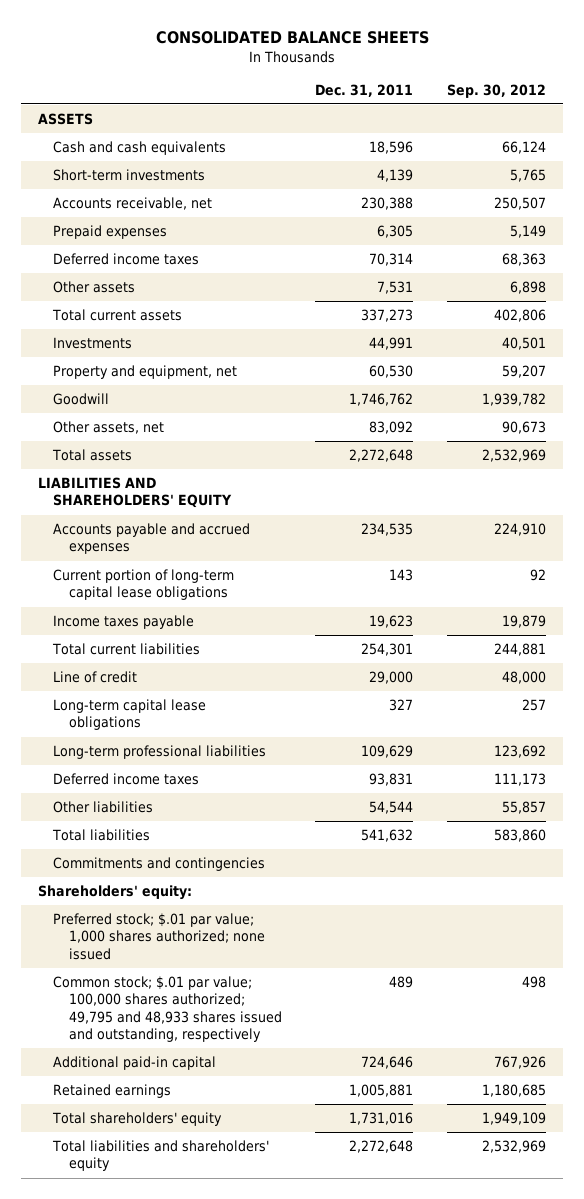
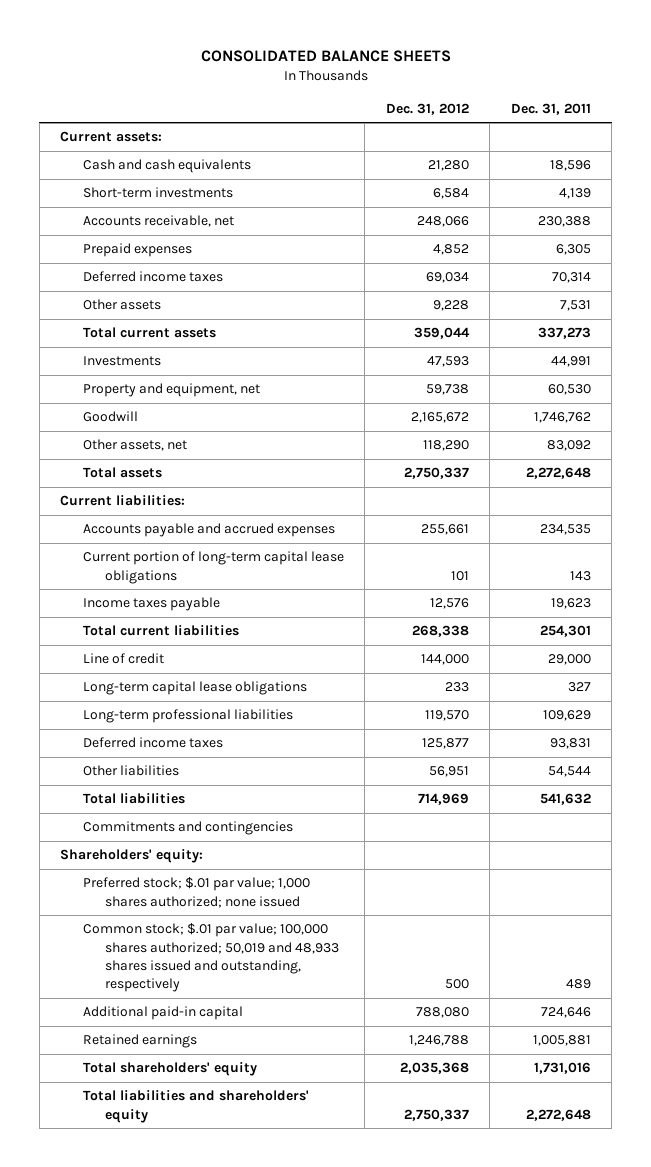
- | Dec. 31, 2011 | Sep. 30, 2012
+ | Dec. 31, 2012 | Dec. 31, 2011
- ASSETS
+ Current assets:
- LIABILITIES AND SHAREHOLDERS' EQUITY
+ Current liabilities:
- Common stock; $.01 par value; 100,000 shares authorized; 49,795 and 48,933 shares issued and outstanding, respectively | 489 | 498
+ Common stock; $.01 par value; 100,000 shares authorized; 50,019 and 48,933 shares issued and outstanding, respectively | 500 | 489

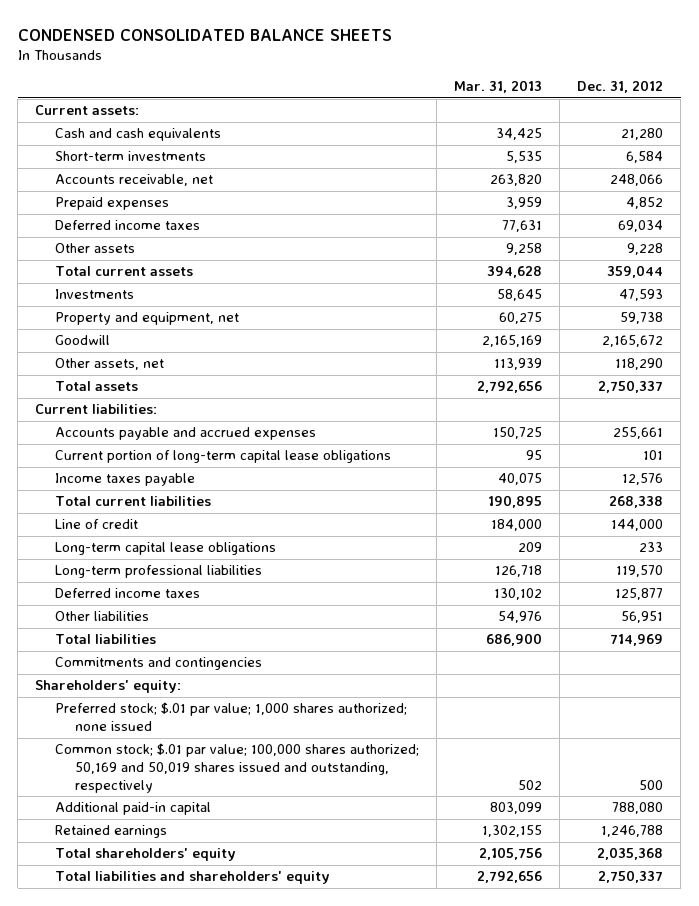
- CONSOLIDATED BALANCE SHEETS
+ CONDENSED CONSOLIDATED BALANCE SHEETS
- | Dec. 31, 2012 | Dec. 31, 2011
+ | Mar. 31, 2013 | Dec. 31, 2012
- Common stock; $.01 par value; 100,000 shares authorized; 50,019 and 48,933 shares issued and outstanding, respectively | 500 | 489
+ Common stock; $.01 par value; 100,000 shares authorized; 50,169 and 50,019 shares issued and outstanding, respectively | 502 | 500

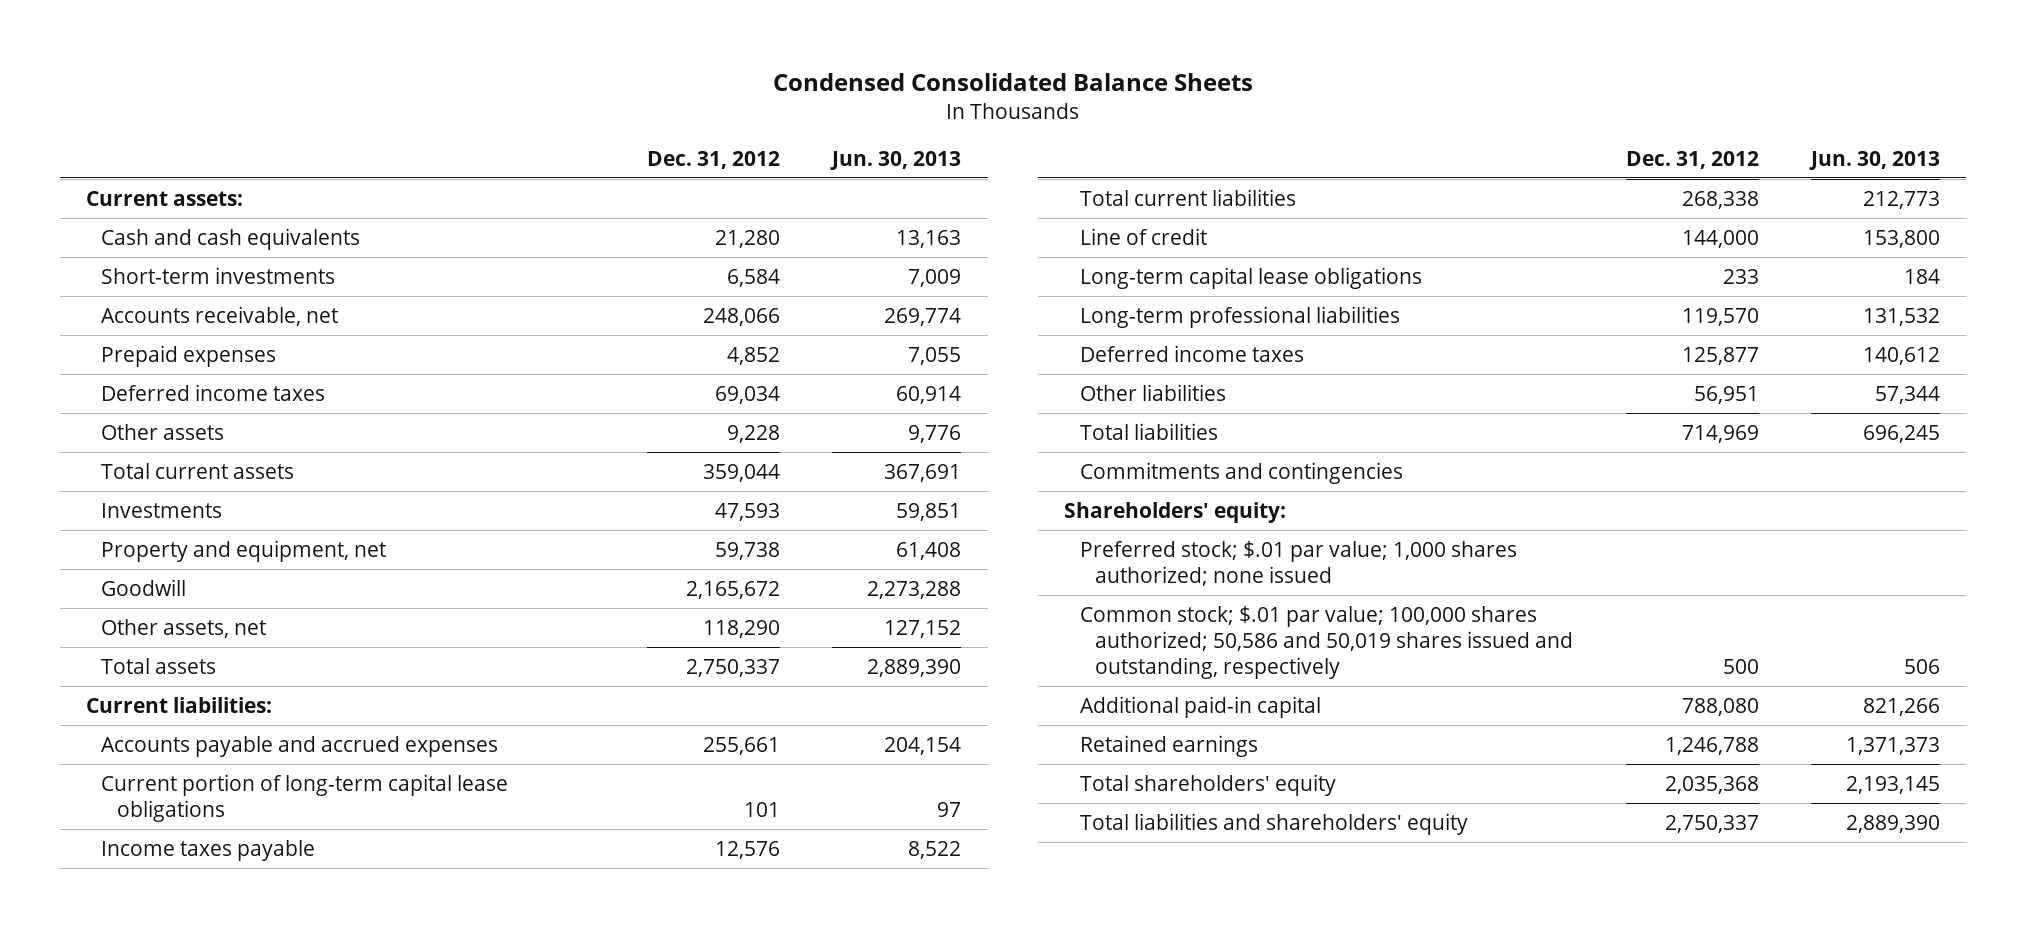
- CONDENSED CONSOLIDATED BALANCE SHEETS
+ Condensed Consolidated Balance Sheets
- | Mar. 31, 2013 | Dec. 31, 2012
+ | Dec. 31, 2012 | Jun. 30, 2013
- Common stock; $.01 par value; 100,000 shares authorized; 50,169 and 50,019 shares issued and outstanding, respectively | 502 | 500
+ Common stock; $.01 par value; 100,000 shares authorized; 50,586 and 50,019 shares issued and outstanding, respectively | 500 | 506

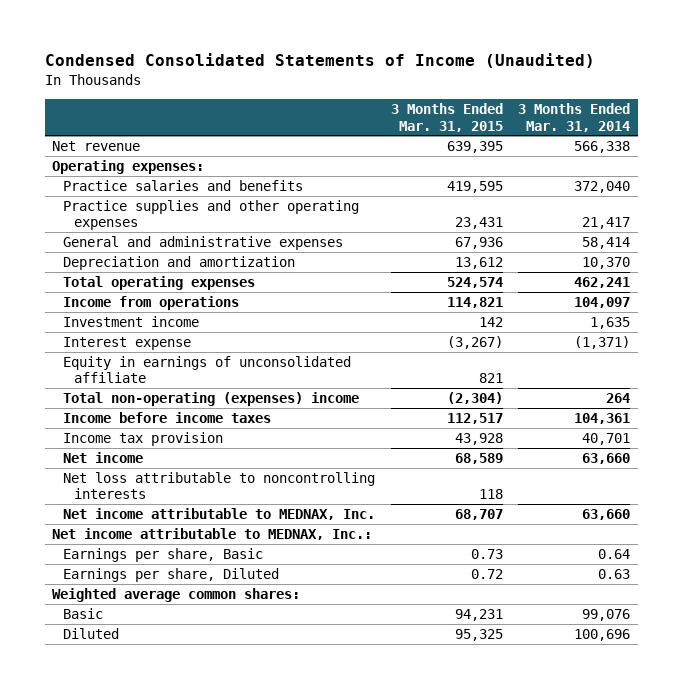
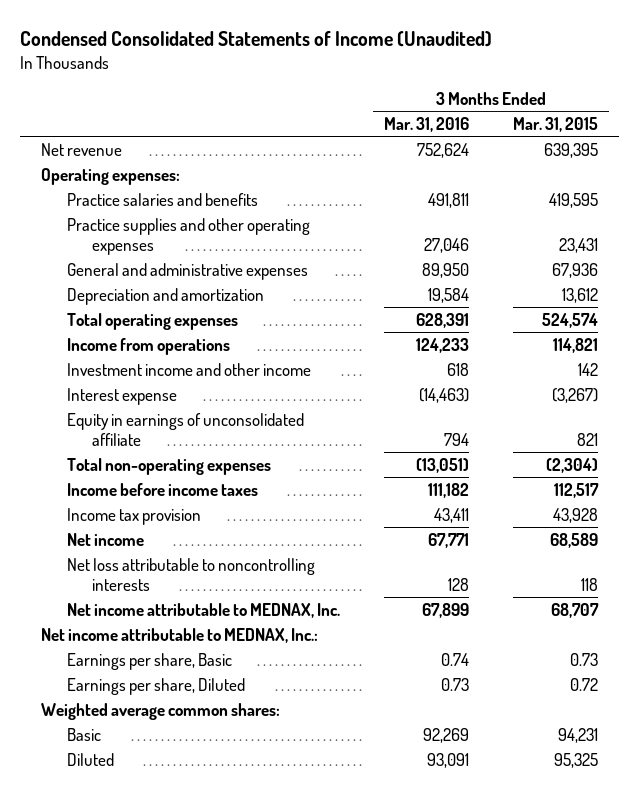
- | 3 Months Ended Mar. 31, 2015 | 3 Months Ended Mar. 31, 2014
+ | 3 Months Ended Mar. 31, 2016 | 3 Months Ended Mar. 31, 2015
- Investment income | 142 | 1,635
+ Investment income and other income | 618 | 142
- Total non-operating (expenses) income | (2,304) | 264
+ Total non-operating expenses | (13,051) | (2,304)

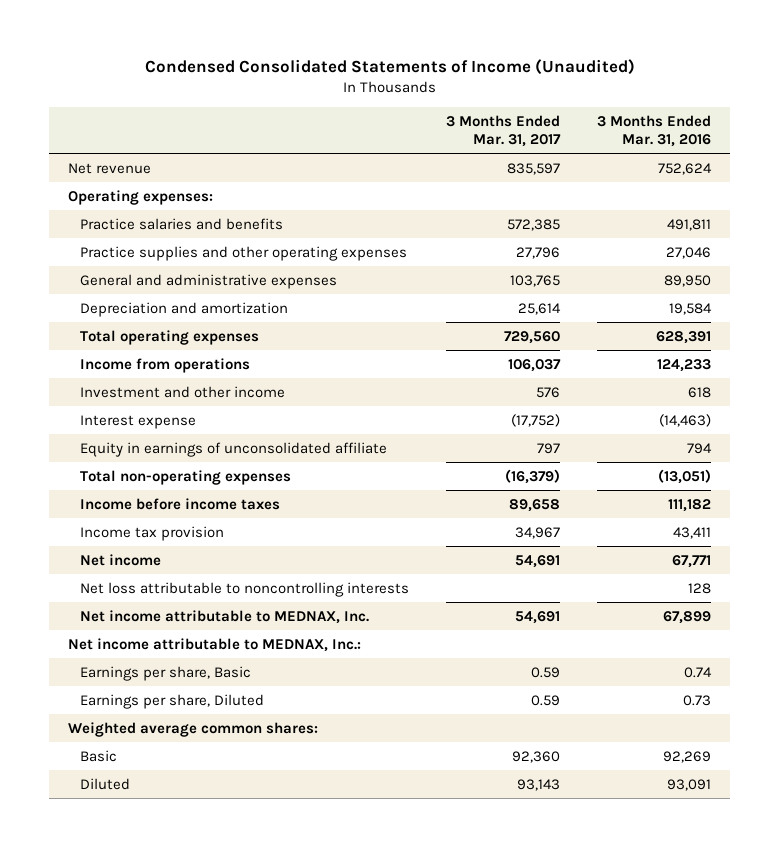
- | 3 Months Ended Mar. 31, 2016 | 3 Months Ended Mar. 31, 2015
+ | 3 Months Ended Mar. 31, 2017 | 3 Months Ended Mar. 31, 2016
- Investment income and other income | 618 | 142
+ Investment and other income | 576 | 618

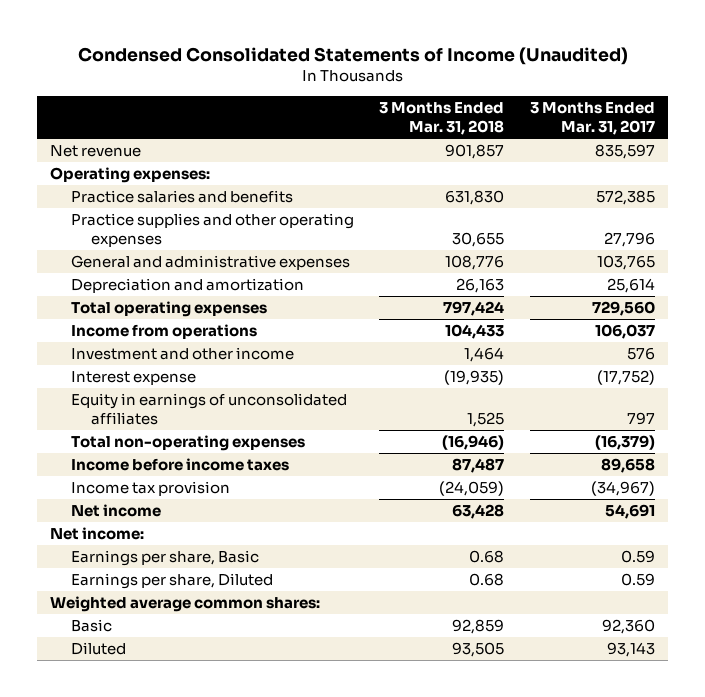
- | 3 Months Ended Mar. 31, 2017 | 3 Months Ended Mar. 31, 2016
+ | 3 Months Ended Mar. 31, 2018 | 3 Months Ended Mar. 31, 2017
- Equity in earnings of unconsolidated affiliate | 797 | 794
+ Equity in earnings of unconsolidated affiliates | 1,525 | 797
- Income tax provision | 34,967 | 43,411
+ Income tax provision | (24,059) | (34,967)
- Net loss attributable to noncontrolling interests | | 128
- Net income attributable to MEDNAX, Inc. | 54,691 | 67,899
- Net income attributable to MEDNAX, Inc.:
+ Net income:

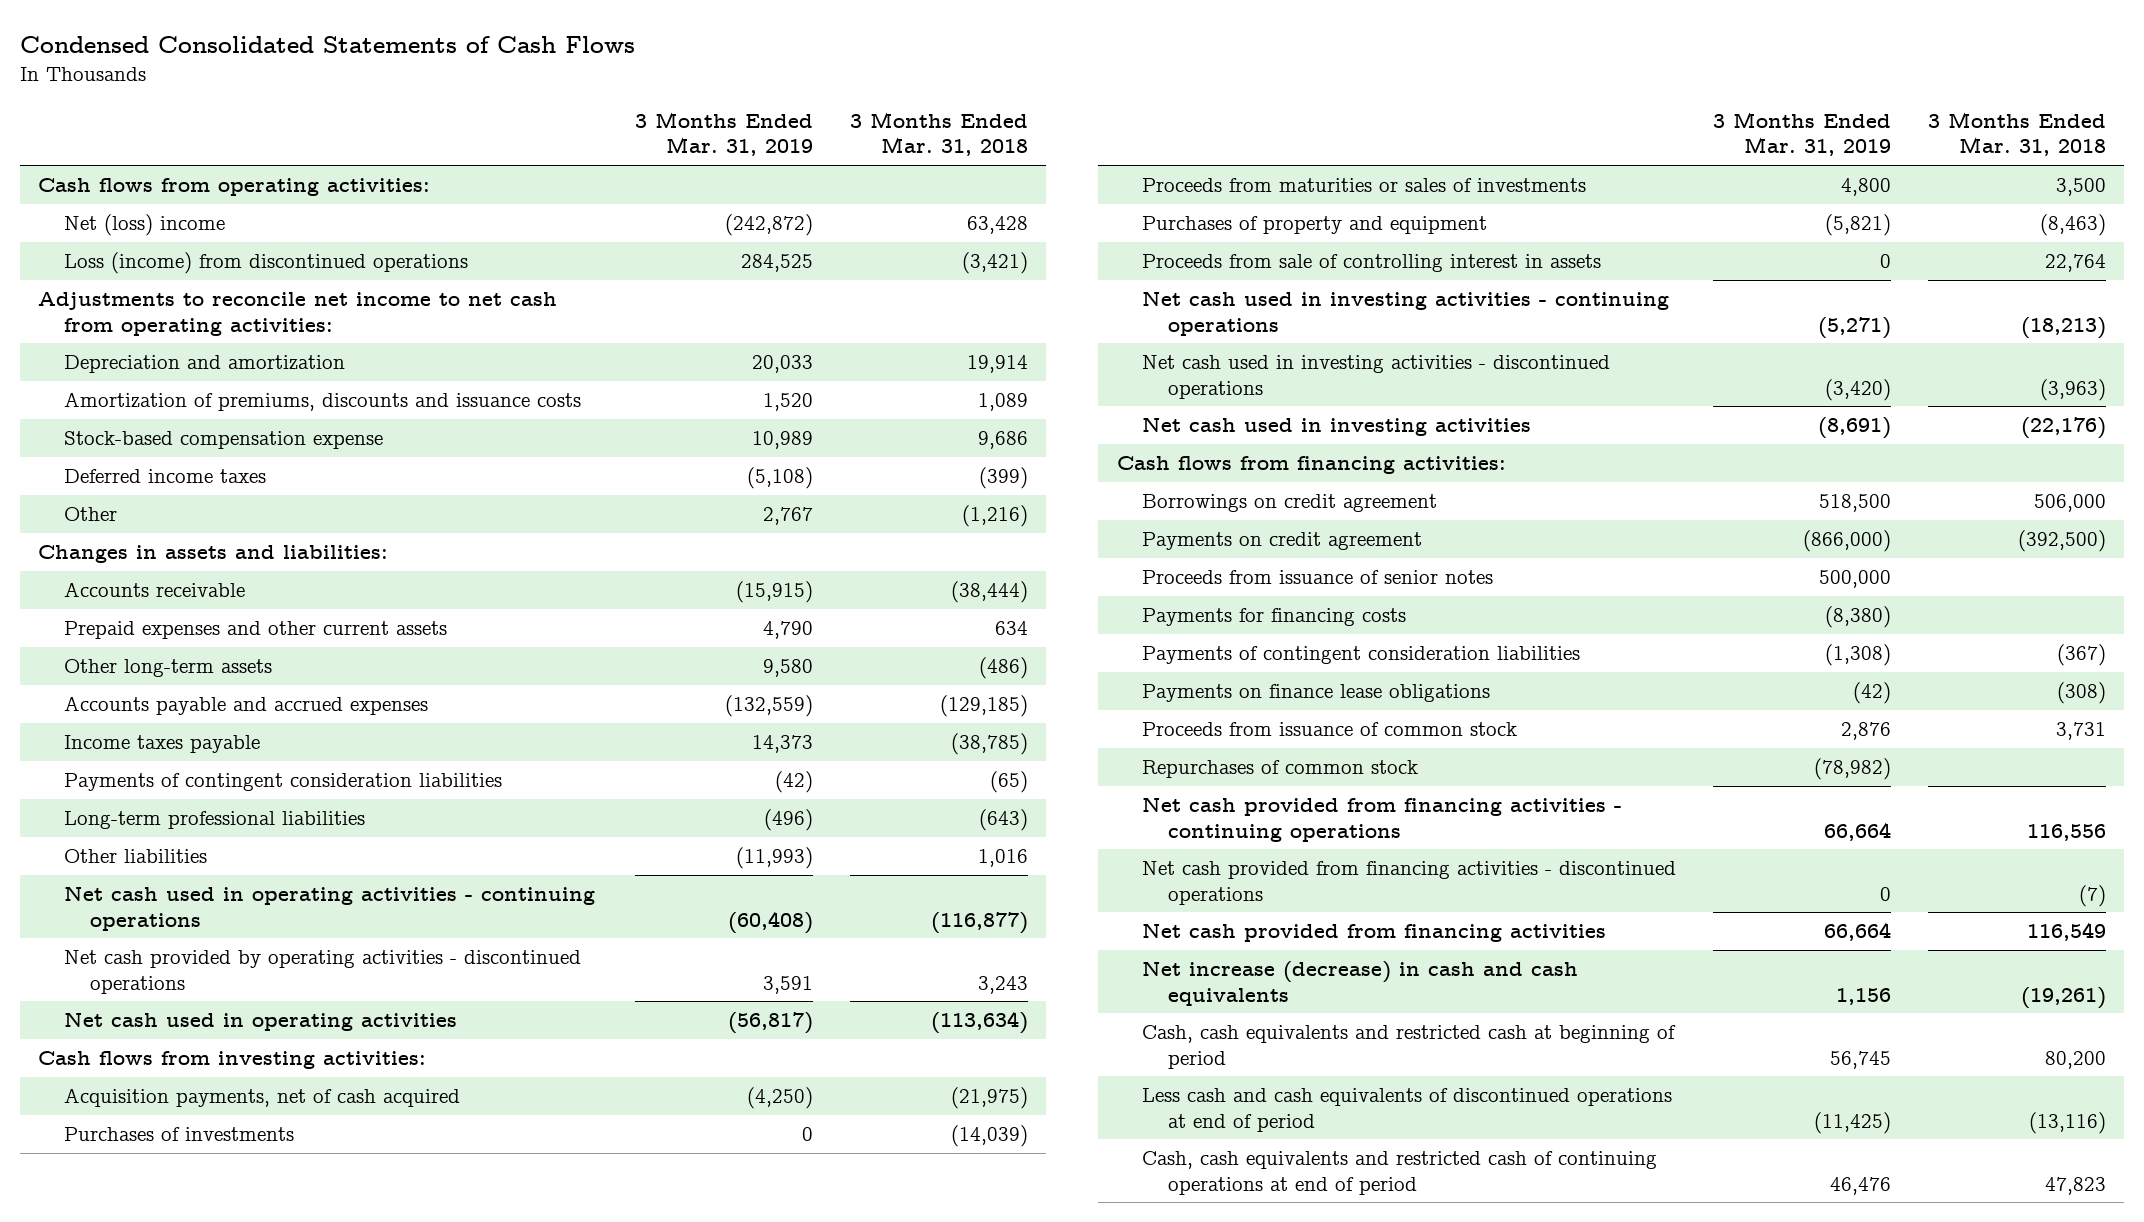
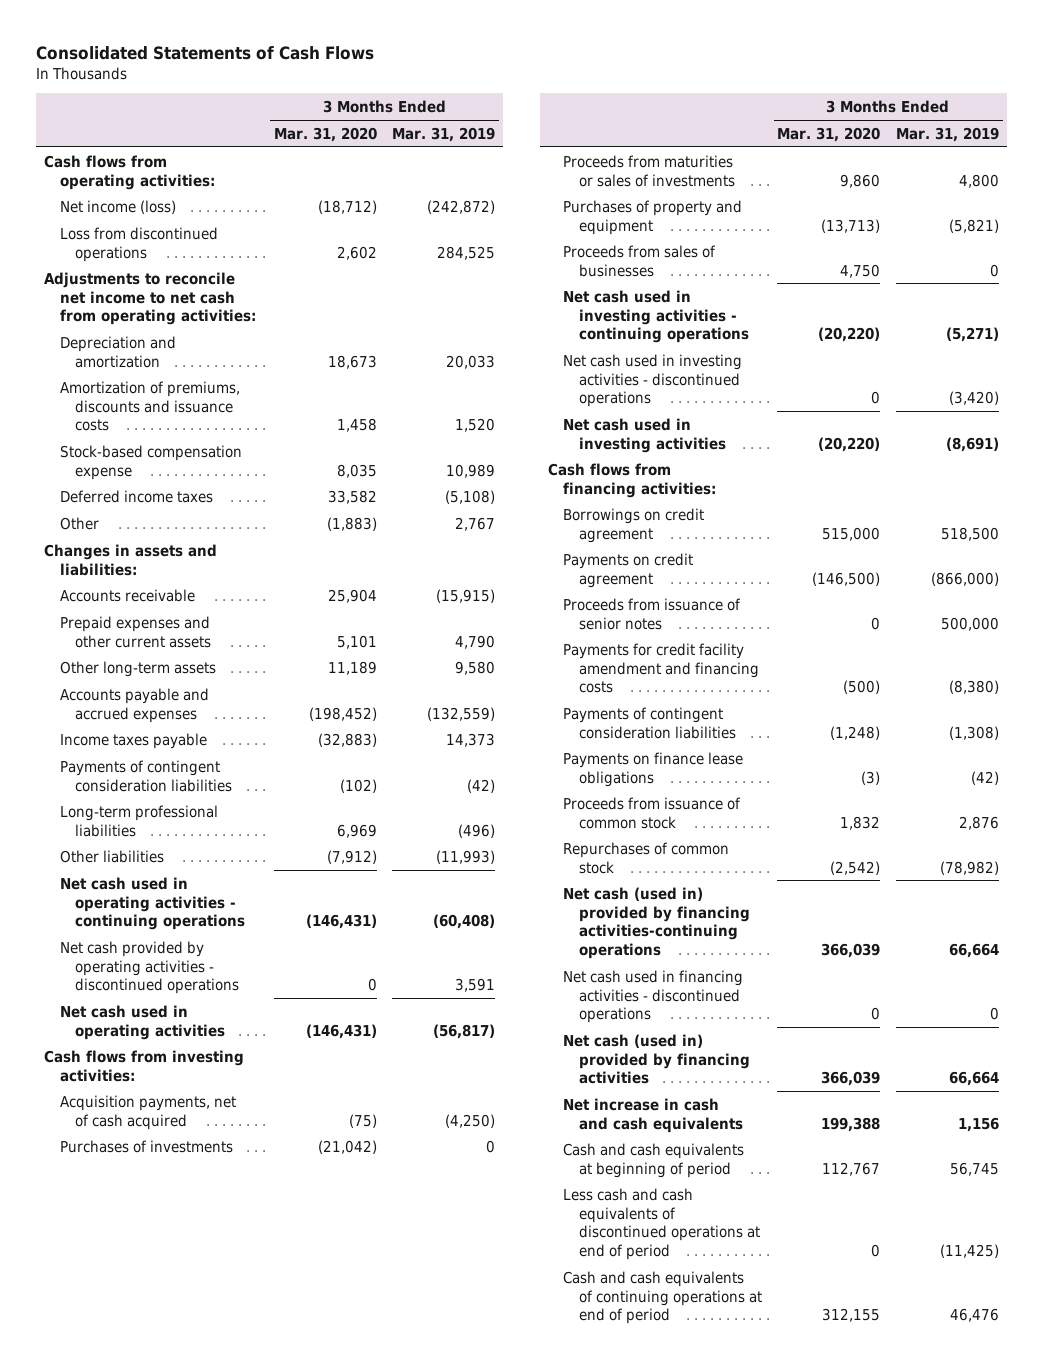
- Condensed Consolidated Statements of Cash Flows
+ Consolidated Statements of Cash Flows
- | 3 Months Ended Mar. 31, 2019 | 3 Months Ended Mar. 31, 2018
+ | 3 Months Ended Mar. 31, 2020 | 3 Months Ended Mar. 31, 2019
- Net (loss) income | (242,872) | 63,428
- Loss (income) from discontinued operations | 284,525 | (3,421)
+ Net income (loss) | (18,712) | (242,872)
+ Loss from discontinued operations | 2,602 | 284,525
- Proceeds from sale of controlling interest in assets | 0 | 22,764
+ Proceeds from sales of businesses | 4,750 | 0
- Payments for financing costs | (8,380) |
+ Payments for credit facility amendment and financing costs | (500) | (8,380)
- Net cash provided from financing activities - continuing operations | 66,664 | 116,556
- Net cash provided from financing activities - discontinued operations | 0 | (7)
- Net cash provided from financing activities | 66,664 | 116,549
- Net increase (decrease) in cash and cash equivalents | 1,156 | (19,261)
- Cash, cash equivalents and restricted cash at beginning of period | 56,745 | 80,200
+ Net cash (used in) provided by financing activities-continuing operations | 366,039 | 66,664
+ Net cash used in financing activities - discontinued operations | 0 | 0
+ Net cash (used in) provided by financing activities | 366,039 | 66,664
+ Net increase in cash and cash equivalents | 199,388 | 1,156
+ Cash and cash equivalents at beginning of period | 112,767 | 56,745
- Cash, cash equivalents and restricted cash of continuing operations at end of period | 46,476 | 47,823
+ Cash and cash equivalents of continuing operations at end of period | 312,155 | 46,476

